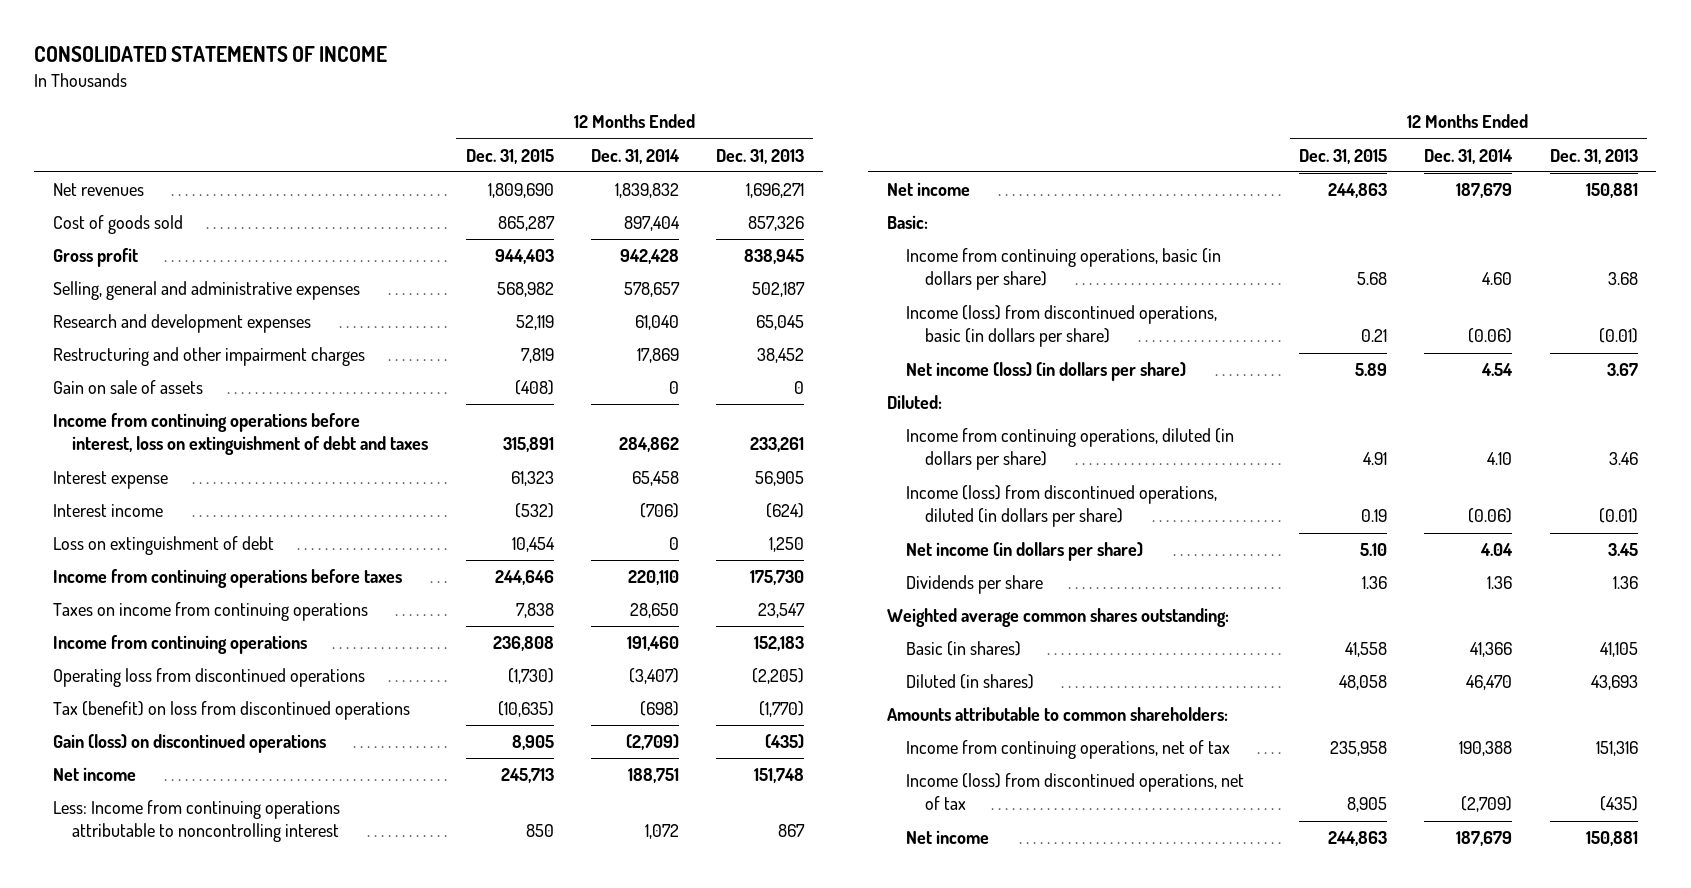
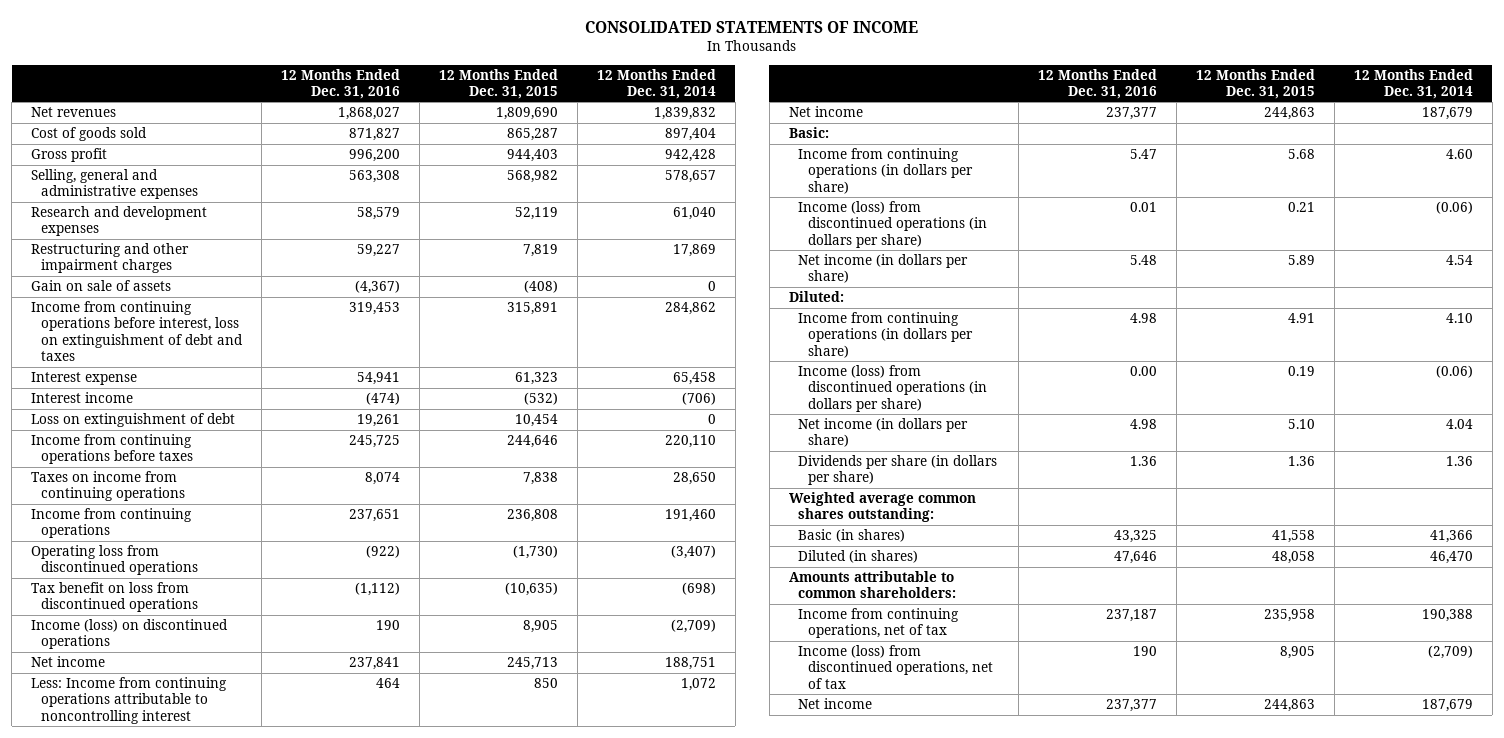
- | 12 Months Ended Dec. 31, 2015 | 12 Months Ended Dec. 31, 2014 | 12 Months Ended Dec. 31, 2013
+ | 12 Months Ended Dec. 31, 2016 | 12 Months Ended Dec. 31, 2015 | 12 Months Ended Dec. 31, 2014
- Tax (benefit) on loss from discontinued operations | (10,635) | (698) | (1,770)
- Gain (loss) on discontinued operations | 8,905 | (2,709) | (435)
+ Tax benefit on loss from discontinued operations | (1,112) | (10,635) | (698)
+ Income (loss) on discontinued operations | 190 | 8,905 | (2,709)
- Income from continuing operations, basic (in dollars per share) | 5.68 | 4.60 | 3.68
- Income (loss) from discontinued operations, basic (in dollars per share) | 0.21 | (0.06) | (0.01)
- Net income (loss) (in dollars per share) | 5.89 | 4.54 | 3.67
+ Income from continuing operations (in dollars per share) | 5.47 | 5.68 | 4.60
+ Income (loss) from discontinued operations (in dollars per share) | 0.01 | 0.21 | (0.06)
+ Net income (in dollars per share) | 5.48 | 5.89 | 4.54
- Income from continuing operations, diluted (in dollars per share) | 4.91 | 4.10 | 3.46
- Income (loss) from discontinued operations, diluted (in dollars per share) | 0.19 | (0.06) | (0.01)
+ Income from continuing operations (in dollars per share) | 4.98 | 4.91 | 4.10
+ Income (loss) from discontinued operations (in dollars per share) | 0.00 | 0.19 | (0.06)
- Dividends per share | 1.36 | 1.36 | 1.36
+ Dividends per share (in dollars per share) | 1.36 | 1.36 | 1.36

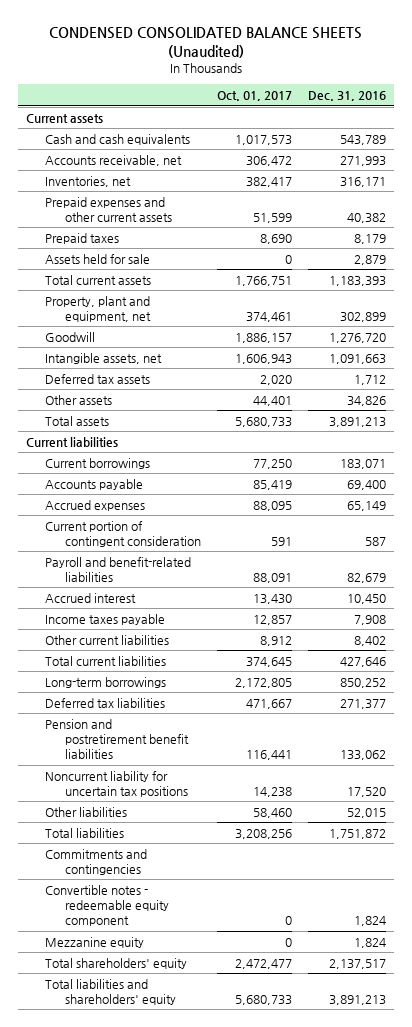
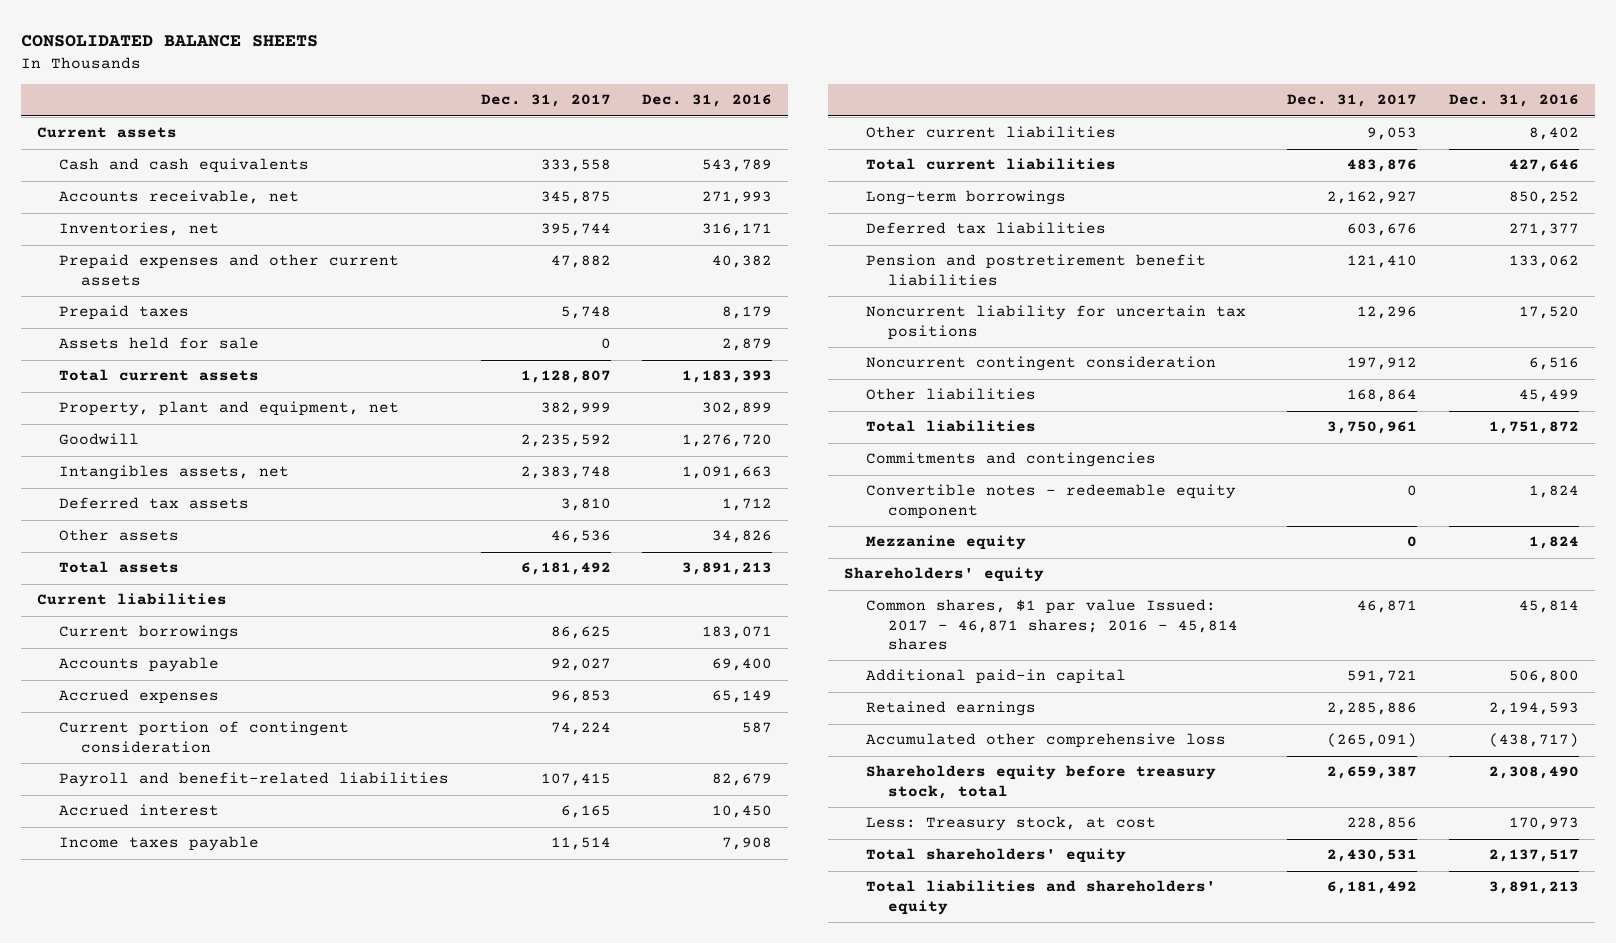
- CONDENSED CONSOLIDATED BALANCE SHEETS (Unaudited)
+ CONSOLIDATED BALANCE SHEETS
- | Oct. 01, 2017 | Dec. 31, 2016
+ | Dec. 31, 2017 | Dec. 31, 2016
- Intangible assets, net | 1,606,943 | 1,091,663
+ Intangibles assets, net | 2,383,748 | 1,091,663
- Other liabilities | 58,460 | 52,015
+ Noncurrent contingent consideration | 197,912 | 6,516
+ Other liabilities | 168,864 | 45,499
+ Shareholders' equity
+ Common shares, $1 par value Issued: 2017 - 46,871 shares; 2016 - 45,814 shares | 46,871 | 45,814
+ Additional paid-in capital | 591,721 | 506,800
+ Retained earnings | 2,285,886 | 2,194,593
+ Accumulated other comprehensive loss | (265,091) | (438,717)
+ Shareholders equity before treasury stock, total | 2,659,387 | 2,308,490
+ Less: Treasury stock, at cost | 228,856 | 170,973

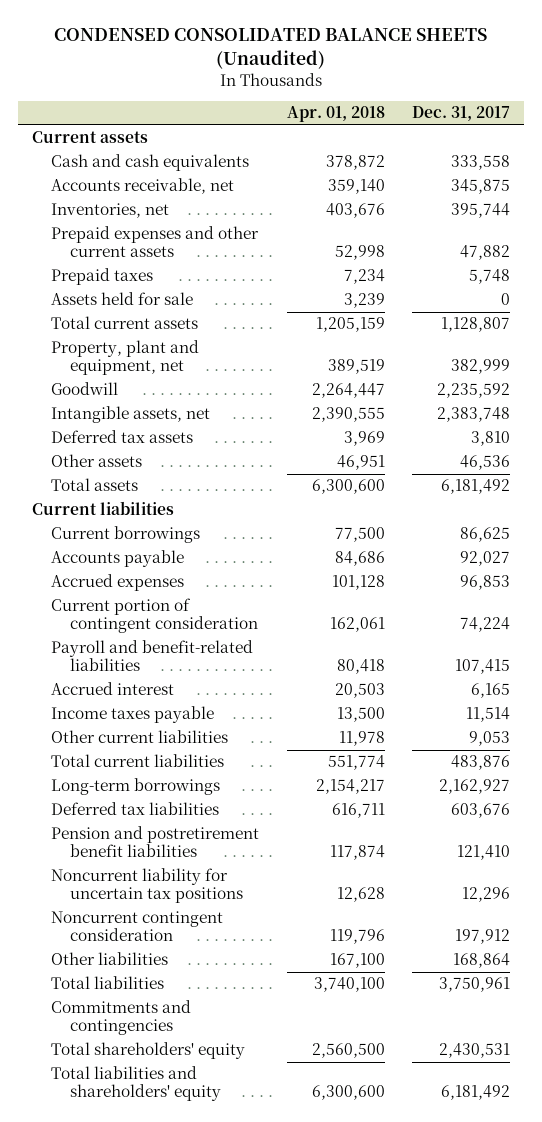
- CONSOLIDATED BALANCE SHEETS
+ CONDENSED CONSOLIDATED BALANCE SHEETS (Unaudited)
- | Dec. 31, 2017 | Dec. 31, 2016
+ | Apr. 01, 2018 | Dec. 31, 2017
- Intangibles assets, net | 2,383,748 | 1,091,663
+ Intangible assets, net | 2,390,555 | 2,383,748
- Convertible notes - redeemable equity component | 0 | 1,824
- Mezzanine equity | 0 | 1,824
- Shareholders' equity
- Common shares, $1 par value Issued: 2017 - 46,871 shares; 2016 - 45,814 shares | 46,871 | 45,814
- Additional paid-in capital | 591,721 | 506,800
- Retained earnings | 2,285,886 | 2,194,593
- Accumulated other comprehensive loss | (265,091) | (438,717)
- Shareholders equity before treasury stock, total | 2,659,387 | 2,308,490
- Less: Treasury stock, at cost | 228,856 | 170,973

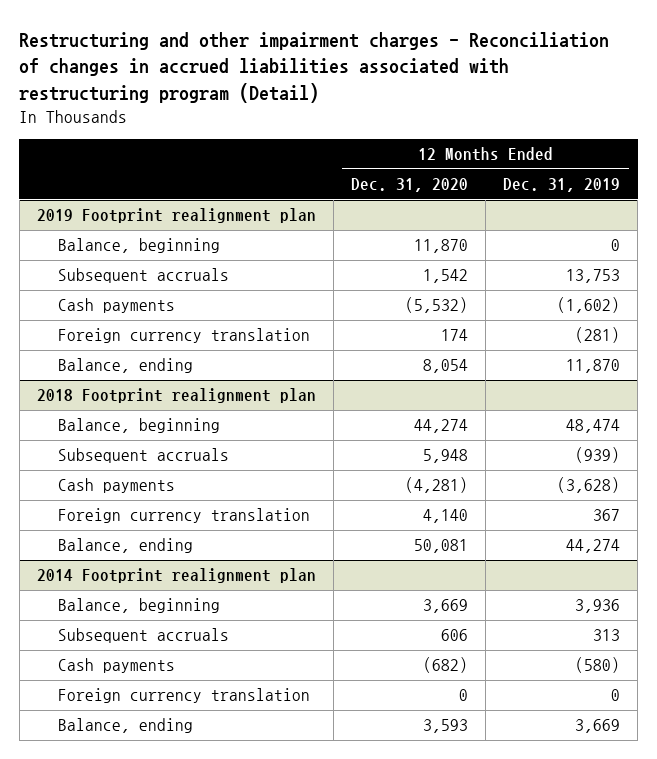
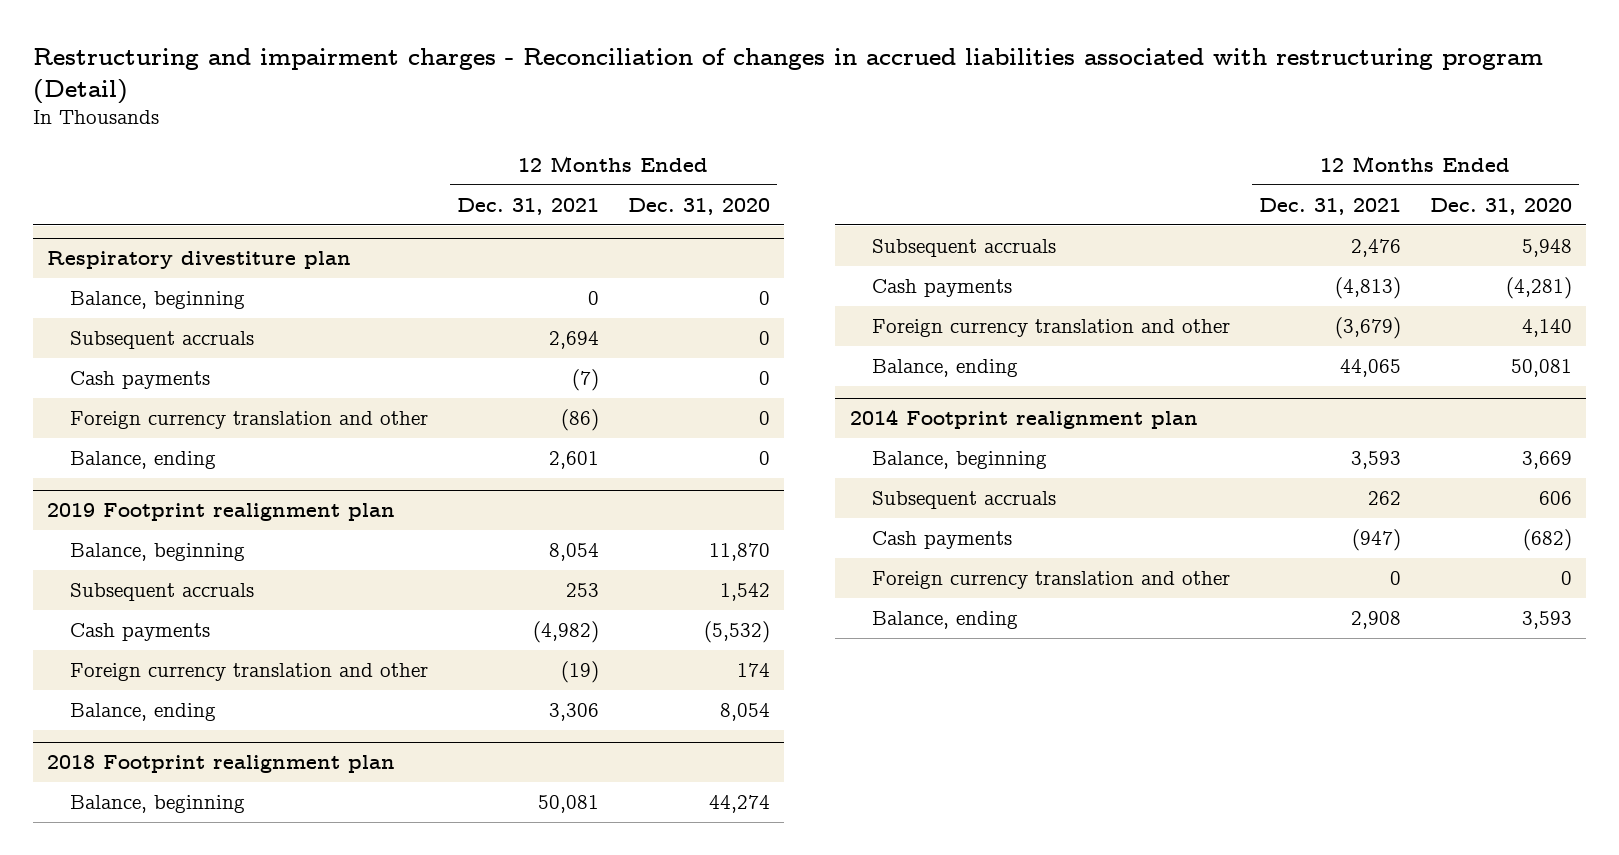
- Restructuring and other impairment charges - Reconciliation of changes in accrued liabilities associated with restructuring program (Detail)
+ Restructuring and impairment charges - Reconciliation of changes in accrued liabilities associated with restructuring program (Detail)
- | 12 Months Ended Dec. 31, 2020 | 12 Months Ended Dec. 31, 2019
+ | 12 Months Ended Dec. 31, 2021 | 12 Months Ended Dec. 31, 2020
+ Respiratory divestiture plan
+ Balance, beginning | 0 | 0
+ Subsequent accruals | 2,694 | 0
+ Cash payments | (7) | 0
+ Foreign currency translation and other | (86) | 0
+ Balance, ending | 2,601 | 0
@ 2019 Footprint realignment plan
- Foreign currency translation | 174 | (281)
+ Foreign currency translation and other | (19) | 174
@ 2018 Footprint realignment plan
- Foreign currency translation | 4,140 | 367
+ Foreign currency translation and other | (3,679) | 4,140
@ 2014 Footprint realignment plan
- Foreign currency translation | 0 | 0
+ Foreign currency translation and other | 0 | 0

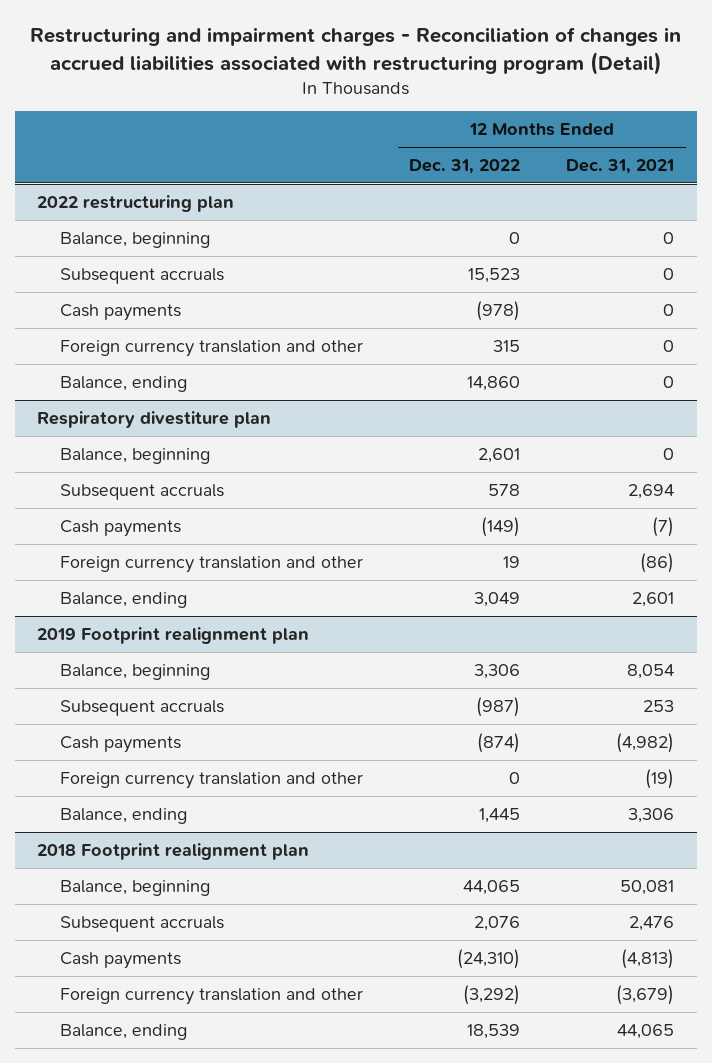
- | 12 Months Ended Dec. 31, 2021 | 12 Months Ended Dec. 31, 2020
+ | 12 Months Ended Dec. 31, 2022 | 12 Months Ended Dec. 31, 2021
+ 2022 restructuring plan
+ Balance, beginning | 0 | 0
+ Subsequent accruals | 15,523 | 0
+ Cash payments | (978) | 0
+ Foreign currency translation and other | 315 | 0
+ Balance, ending | 14,860 | 0
- 2014 Footprint realignment plan
- Balance, beginning | 3,593 | 3,669
- Subsequent accruals | 262 | 606
- Cash payments | (947) | (682)
- Foreign currency translation and other | 0 | 0
- Balance, ending | 2,908 | 3,593

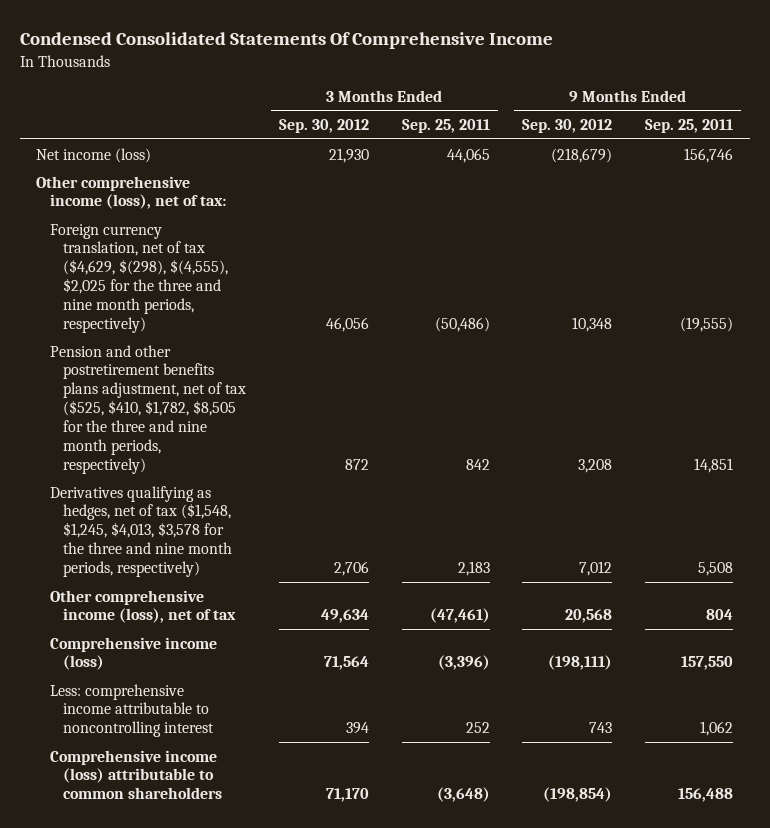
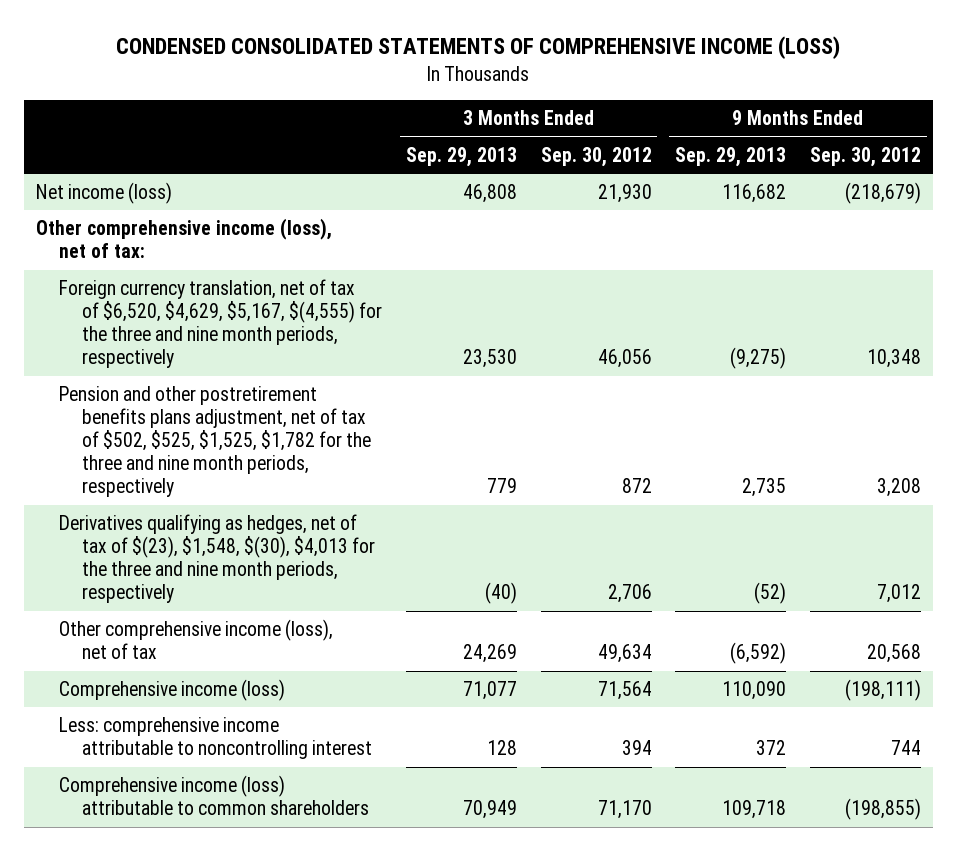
- Condensed Consolidated Statements Of Comprehensive Income
+ CONDENSED CONSOLIDATED STATEMENTS OF COMPREHENSIVE INCOME (LOSS)
- | 3 Months Ended Sep. 30, 2012 | 3 Months Ended Sep. 25, 2011 | 9 Months Ended Sep. 30, 2012 | 9 Months Ended Sep. 25, 2011
+ | 3 Months Ended Sep. 29, 2013 | 3 Months Ended Sep. 30, 2012 | 9 Months Ended Sep. 29, 2013 | 9 Months Ended Sep. 30, 2012
- Foreign currency translation, net of tax ($4,629, $(298), $(4,555), $2,025 for the three and nine month periods, respectively) | 46,056 | (50,486) | 10,348 | (19,555)
- Pension and other postretirement benefits plans adjustment, net of tax ($525, $410, $1,782, $8,505 for the three and nine month periods, respectively) | 872 | 842 | 3,208 | 14,851
- Derivatives qualifying as hedges, net of tax ($1,548, $1,245, $4,013, $3,578 for the three and nine month periods, respectively) | 2,706 | 2,183 | 7,012 | 5,508
+ Foreign currency translation, net of tax of $6,520, $4,629, $5,167, $(4,555) for the three and nine month periods, respectively | 23,530 | 46,056 | (9,275) | 10,348
+ Pension and other postretirement benefits plans adjustment, net of tax of $502, $525, $1,525, $1,782 for the three and nine month periods, respectively | 779 | 872 | 2,735 | 3,208
+ Derivatives qualifying as hedges, net of tax of $(23), $1,548, $(30), $4,013 for the three and nine month periods, respectively | (40) | 2,706 | (52) | 7,012
- Less: comprehensive income attributable to noncontrolling interest | 394 | 252 | 743 | 1,062
- Comprehensive income (loss) attributable to common shareholders | 71,170 | (3,648) | (198,854) | 156,488
+ Less: comprehensive income attributable to noncontrolling interest | 128 | 394 | 372 | 744
+ Comprehensive income (loss) attributable to common shareholders | 70,949 | 71,170 | 109,718 | (198,855)

